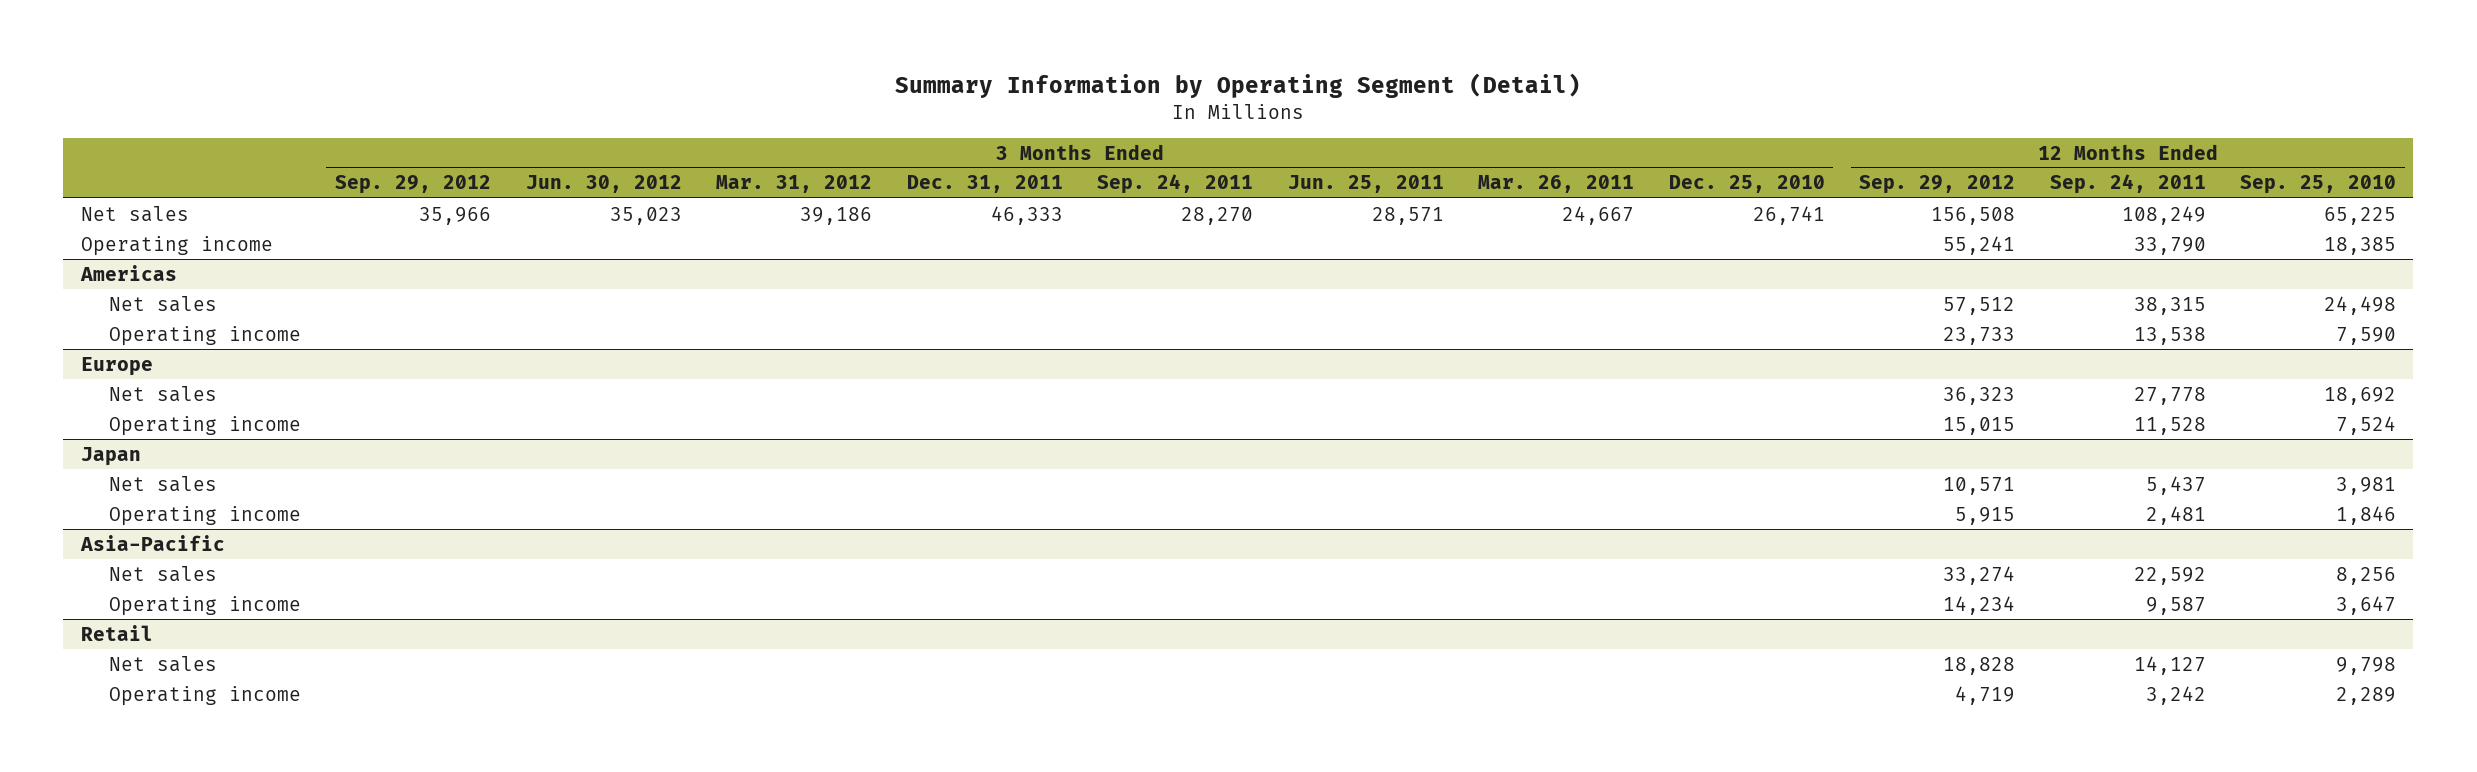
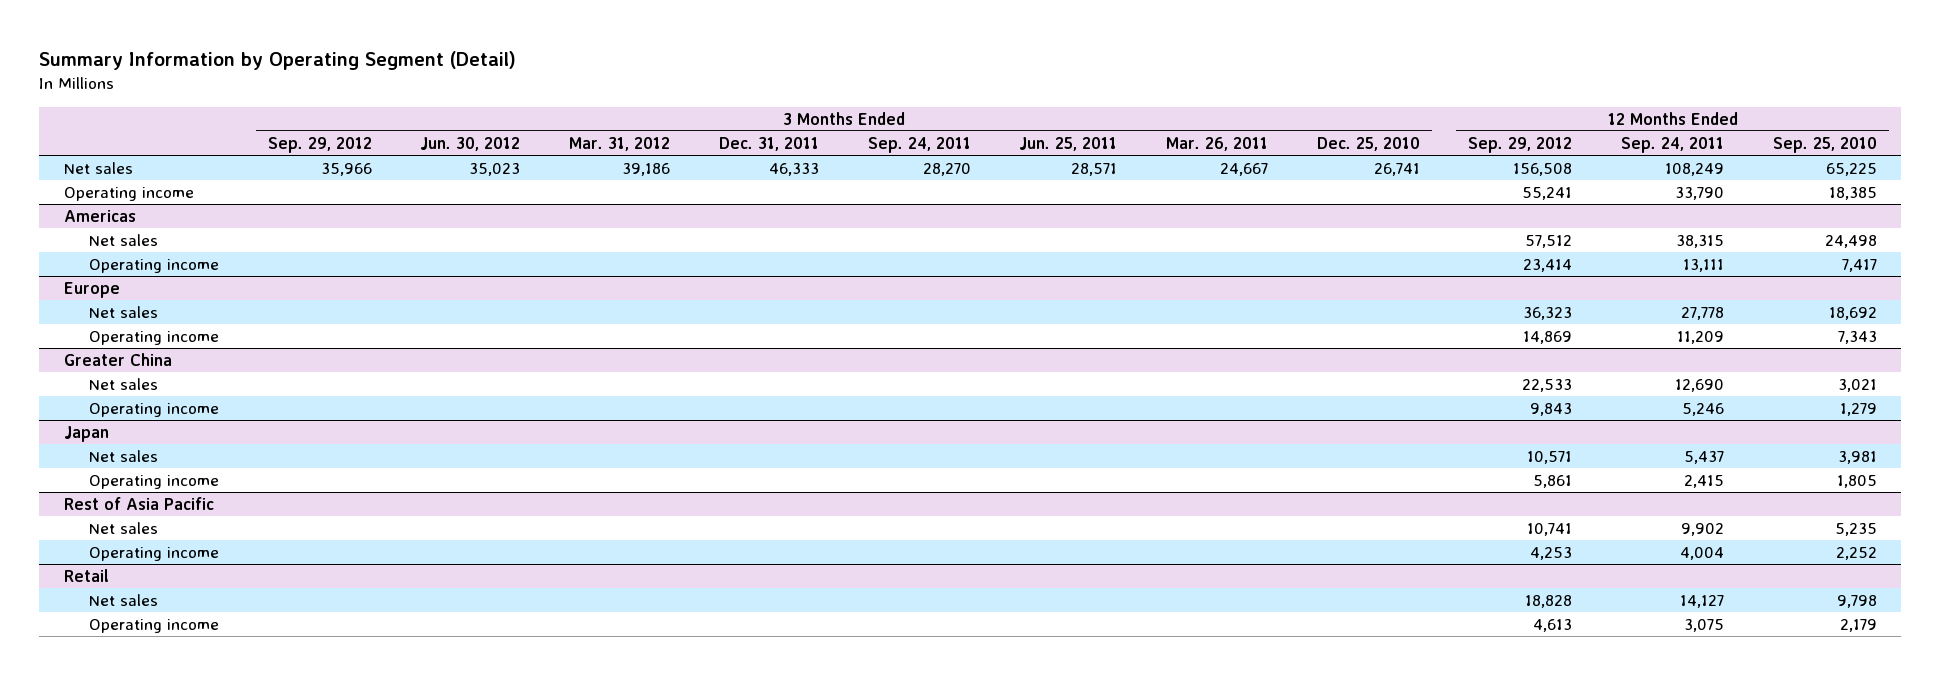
@ Americas
- Operating income | | | | | | | | | 23,733 | 13,538 | 7,590
+ Operating income | | | | | | | | | 23,414 | 13,111 | 7,417
@ Europe
- Operating income | | | | | | | | | 15,015 | 11,528 | 7,524
+ Operating income | | | | | | | | | 14,869 | 11,209 | 7,343
+ Greater China
+ Net sales | | | | | | | | | 22,533 | 12,690 | 3,021
+ Operating income | | | | | | | | | 9,843 | 5,246 | 1,279
@ Japan
- Operating income | | | | | | | | | 5,915 | 2,481 | 1,846
- Asia-Pacific
- Net sales | | | | | | | | | 33,274 | 22,592 | 8,256
- Operating income | | | | | | | | | 14,234 | 9,587 | 3,647
@ Japan
+ Operating income | | | | | | | | | 5,861 | 2,415 | 1,805
+ Rest of Asia Pacific
+ Net sales | | | | | | | | | 10,741 | 9,902 | 5,235
+ Operating income | | | | | | | | | 4,253 | 4,004 | 2,252
@ Retail
- Operating income | | | | | | | | | 4,719 | 3,242 | 2,289
+ Operating income | | | | | | | | | 4,613 | 3,075 | 2,179

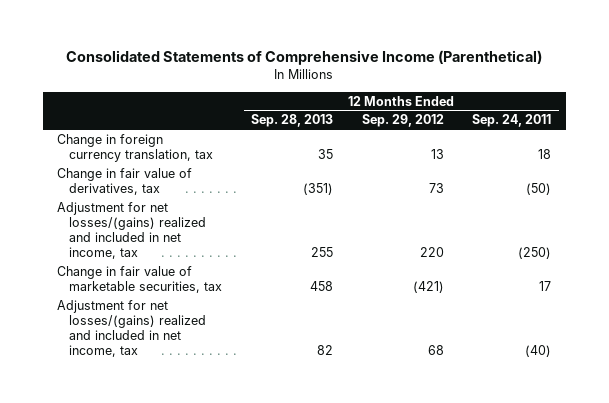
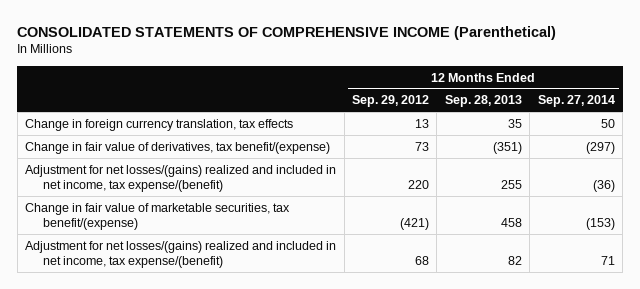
- Consolidated Statements of Comprehensive Income (Parenthetical)
+ CONSOLIDATED STATEMENTS OF COMPREHENSIVE INCOME (Parenthetical)
- | 12 Months Ended Sep. 28, 2013 | 12 Months Ended Sep. 29, 2012 | 12 Months Ended Sep. 24, 2011
+ | 12 Months Ended Sep. 29, 2012 | 12 Months Ended Sep. 28, 2013 | 12 Months Ended Sep. 27, 2014
- Change in foreign currency translation, tax | 35 | 13 | 18
- Change in fair value of derivatives, tax | (351) | 73 | (50)
- Adjustment for net losses/(gains) realized and included in net income, tax | 255 | 220 | (250)
- Change in fair value of marketable securities, tax | 458 | (421) | 17
- Adjustment for net losses/(gains) realized and included in net income, tax | 82 | 68 | (40)
+ Change in foreign currency translation, tax effects | 13 | 35 | 50
+ Change in fair value of derivatives, tax benefit/(expense) | 73 | (351) | (297)
+ Adjustment for net losses/(gains) realized and included in net income, tax expense/(benefit) | 220 | 255 | (36)
+ Change in fair value of marketable securities, tax benefit/(expense) | (421) | 458 | (153)
+ Adjustment for net losses/(gains) realized and included in net income, tax expense/(benefit) | 68 | 82 | 71

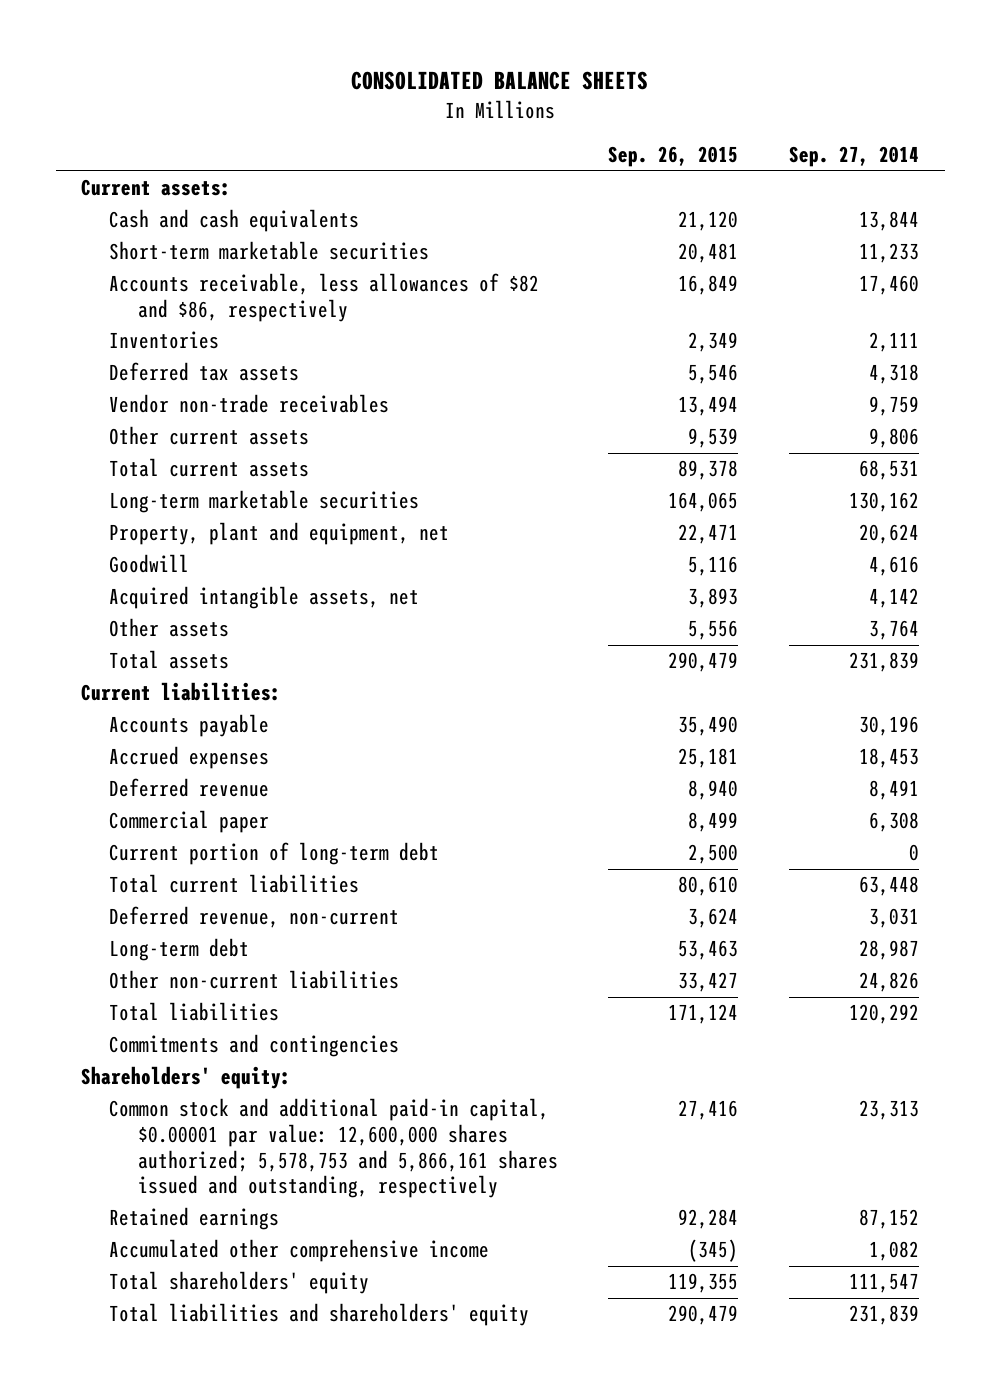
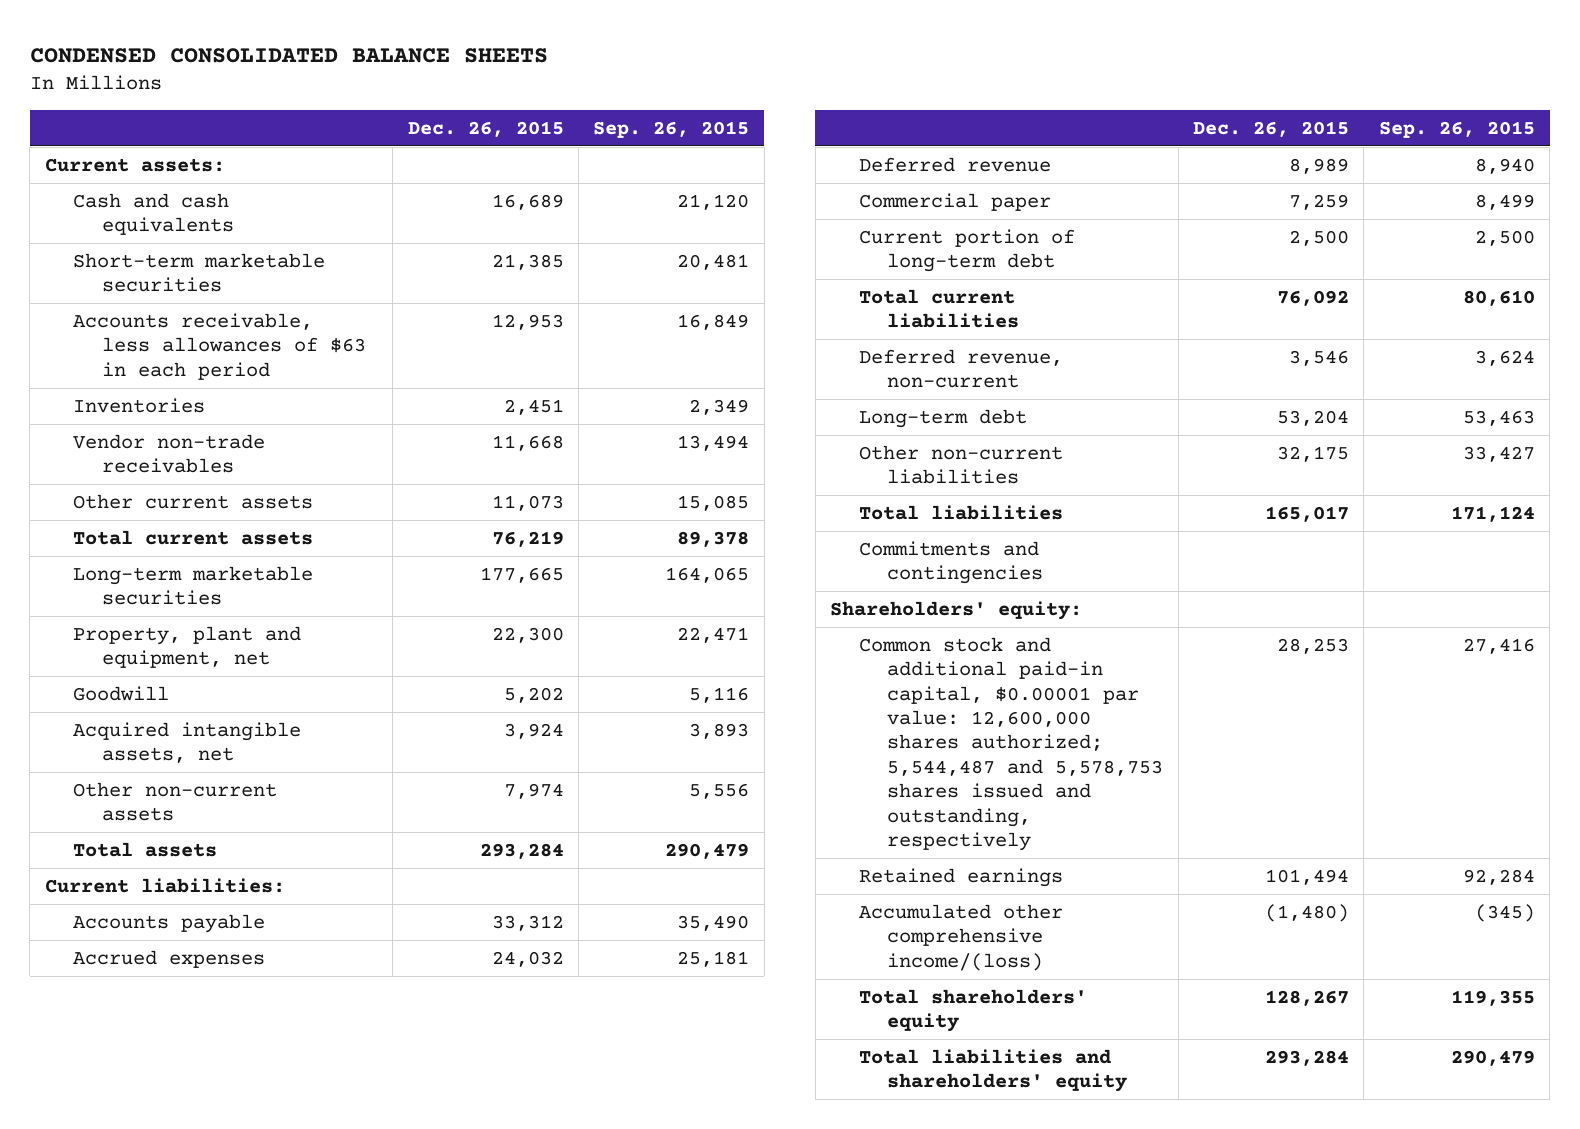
- CONSOLIDATED BALANCE SHEETS
+ CONDENSED CONSOLIDATED BALANCE SHEETS
- | Sep. 26, 2015 | Sep. 27, 2014
+ | Dec. 26, 2015 | Sep. 26, 2015
- Accounts receivable, less allowances of $82 and $86, respectively | 16,849 | 17,460
+ Accounts receivable, less allowances of $63 in each period | 12,953 | 16,849
- Deferred tax assets | 5,546 | 4,318
- Other current assets | 9,539 | 9,806
+ Other current assets | 11,073 | 15,085
- Other assets | 5,556 | 3,764
+ Other non-current assets | 7,974 | 5,556
- Common stock and additional paid-in capital, $0.00001 par value: 12,600,000 shares authorized; 5,578,753 and 5,866,161 shares issued and outstanding, respectively | 27,416 | 23,313
+ Common stock and additional paid-in capital, $0.00001 par value: 12,600,000 shares authorized; 5,544,487 and 5,578,753 shares issued and outstanding, respectively | 28,253 | 27,416
- Accumulated other comprehensive income | (345) | 1,082
+ Accumulated other comprehensive income/(loss) | (1,480) | (345)

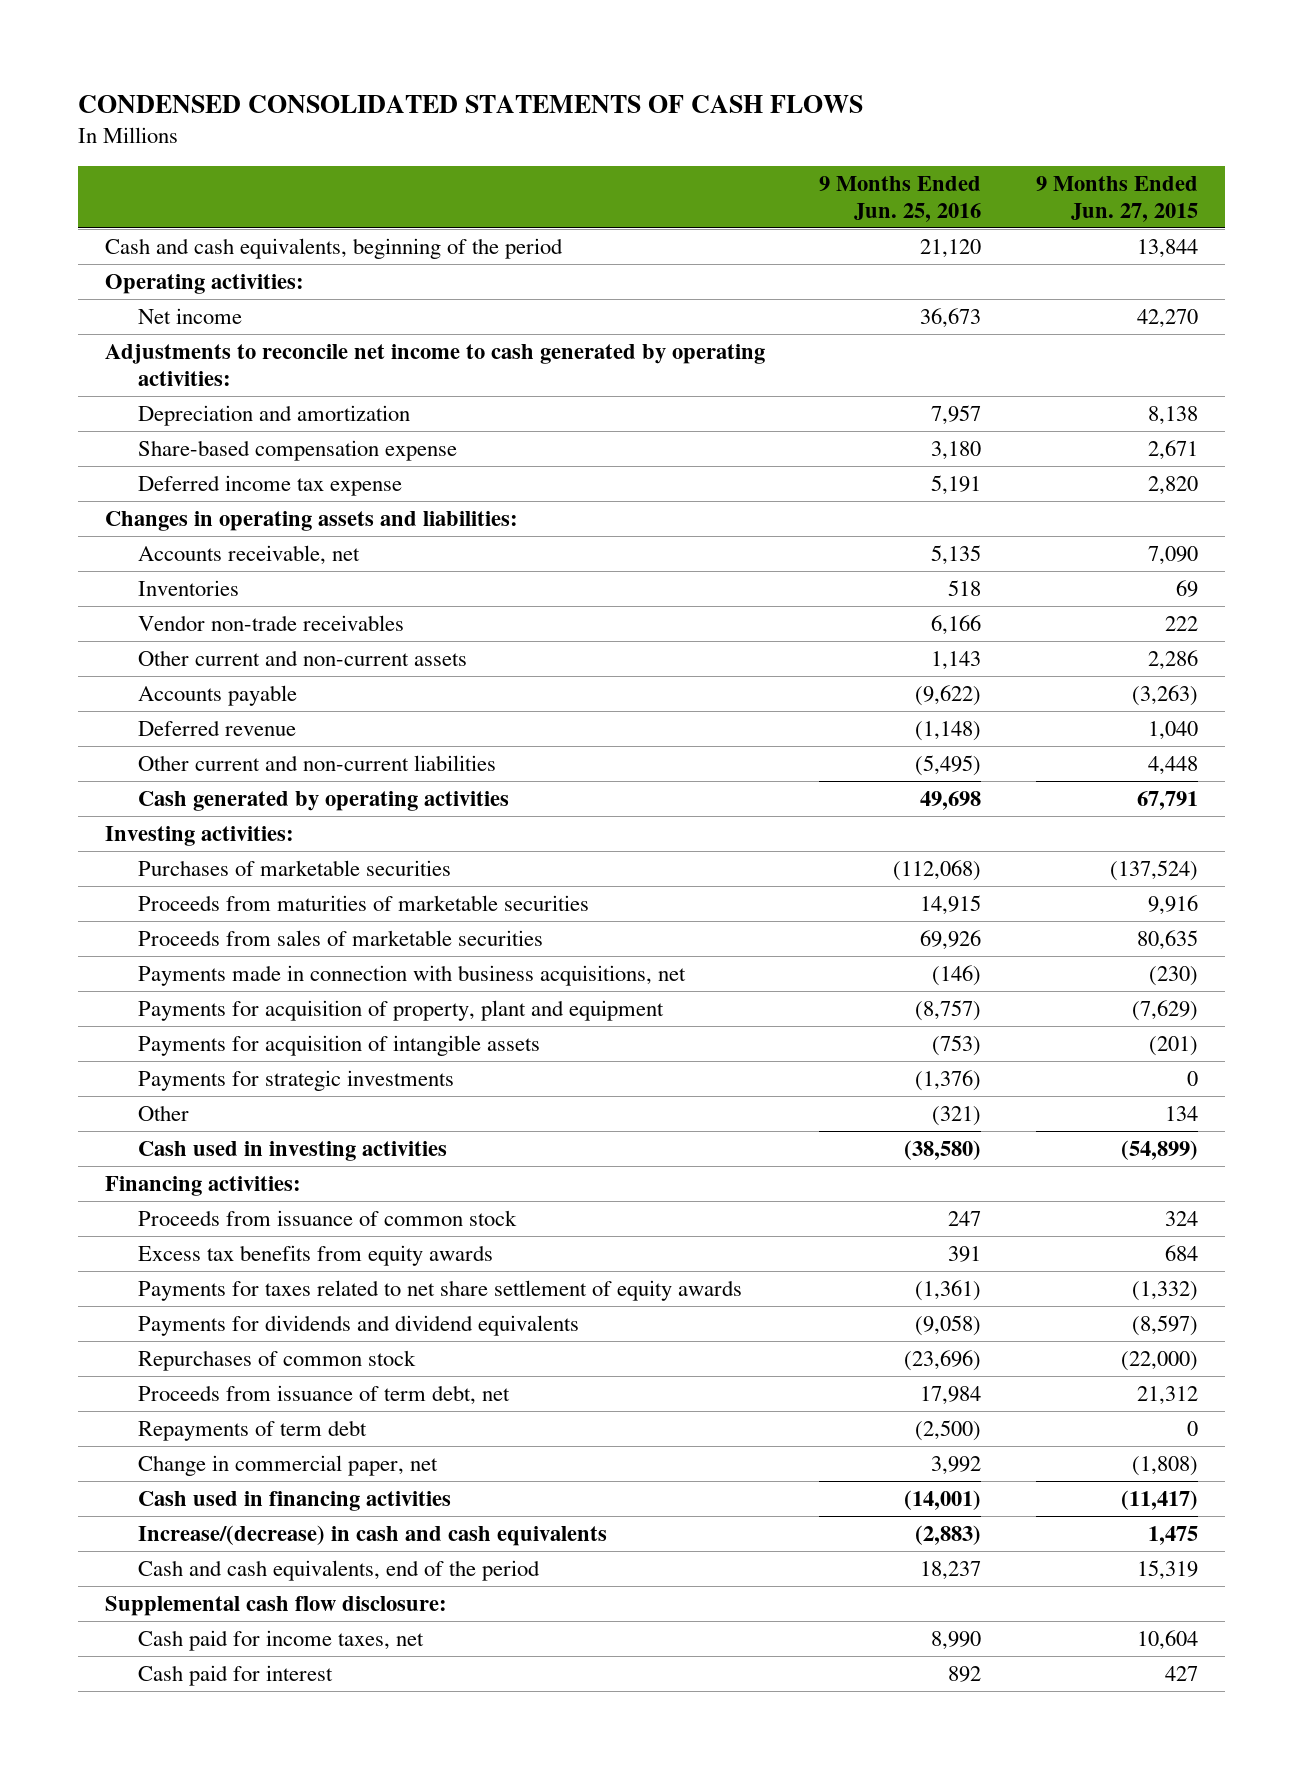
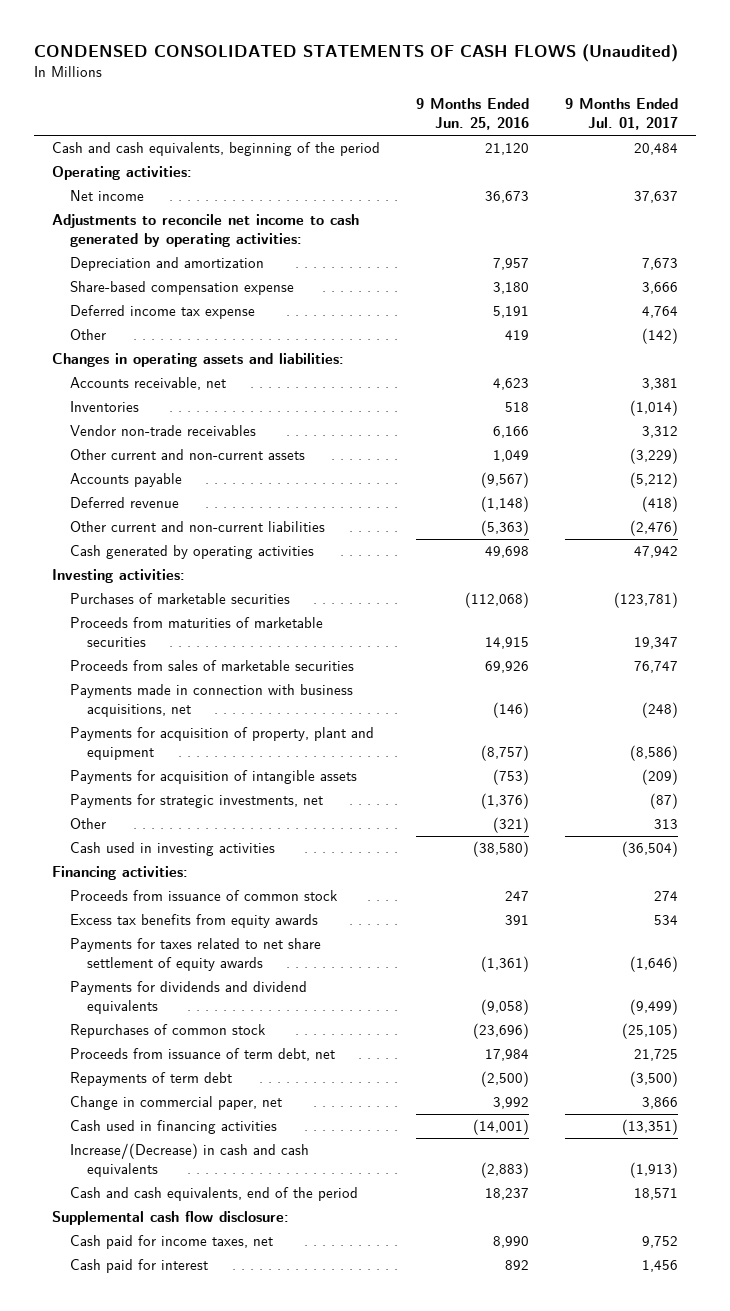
- CONDENSED CONSOLIDATED STATEMENTS OF CASH FLOWS
+ CONDENSED CONSOLIDATED STATEMENTS OF CASH FLOWS (Unaudited)
- | 9 Months Ended Jun. 25, 2016 | 9 Months Ended Jun. 27, 2015
+ | 9 Months Ended Jun. 25, 2016 | 9 Months Ended Jul. 01, 2017
+ Other | 419 | (142)
- Accounts receivable, net | 5,135 | 7,090
+ Accounts receivable, net | 4,623 | 3,381
- Other current and non-current assets | 1,143 | 2,286
- Accounts payable | (9,622) | (3,263)
+ Other current and non-current assets | 1,049 | (3,229)
+ Accounts payable | (9,567) | (5,212)
- Other current and non-current liabilities | (5,495) | 4,448
+ Other current and non-current liabilities | (5,363) | (2,476)
- Payments for strategic investments | (1,376) | 0
+ Payments for strategic investments, net | (1,376) | (87)
- Increase/(decrease) in cash and cash equivalents | (2,883) | 1,475
+ Increase/(Decrease) in cash and cash equivalents | (2,883) | (1,913)

